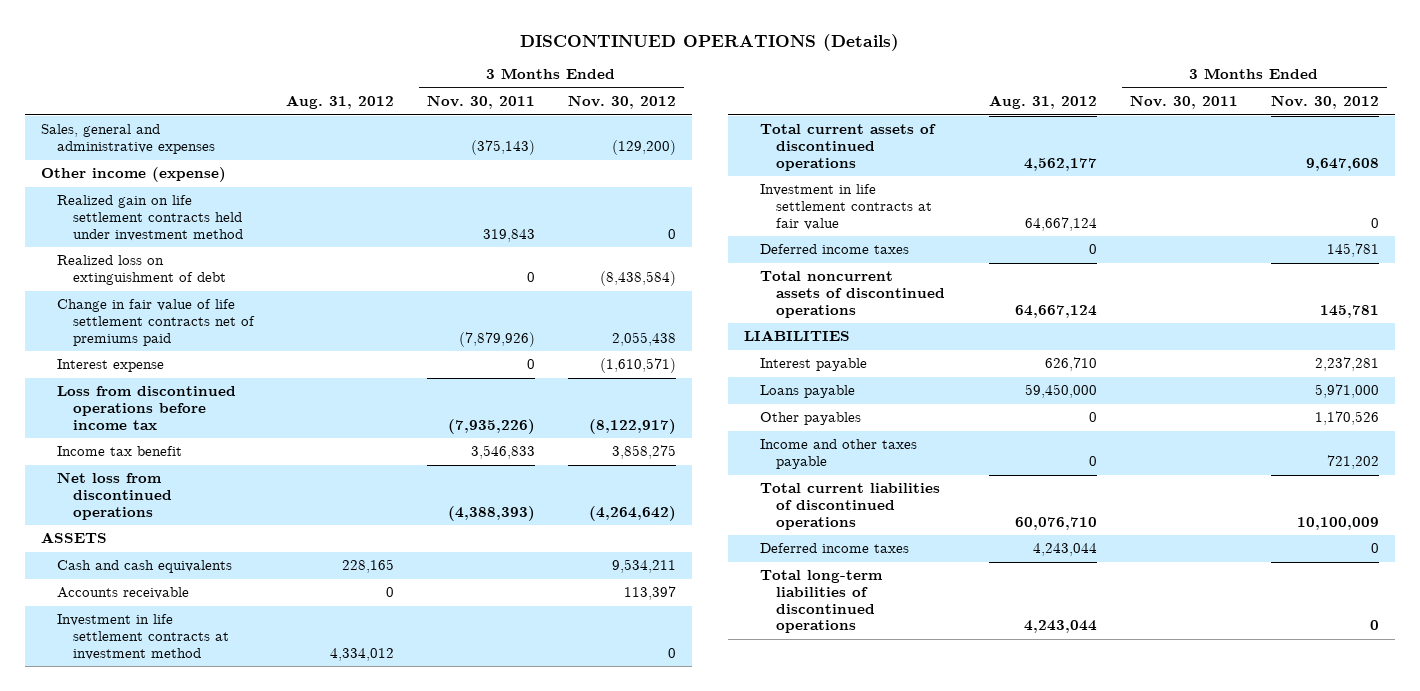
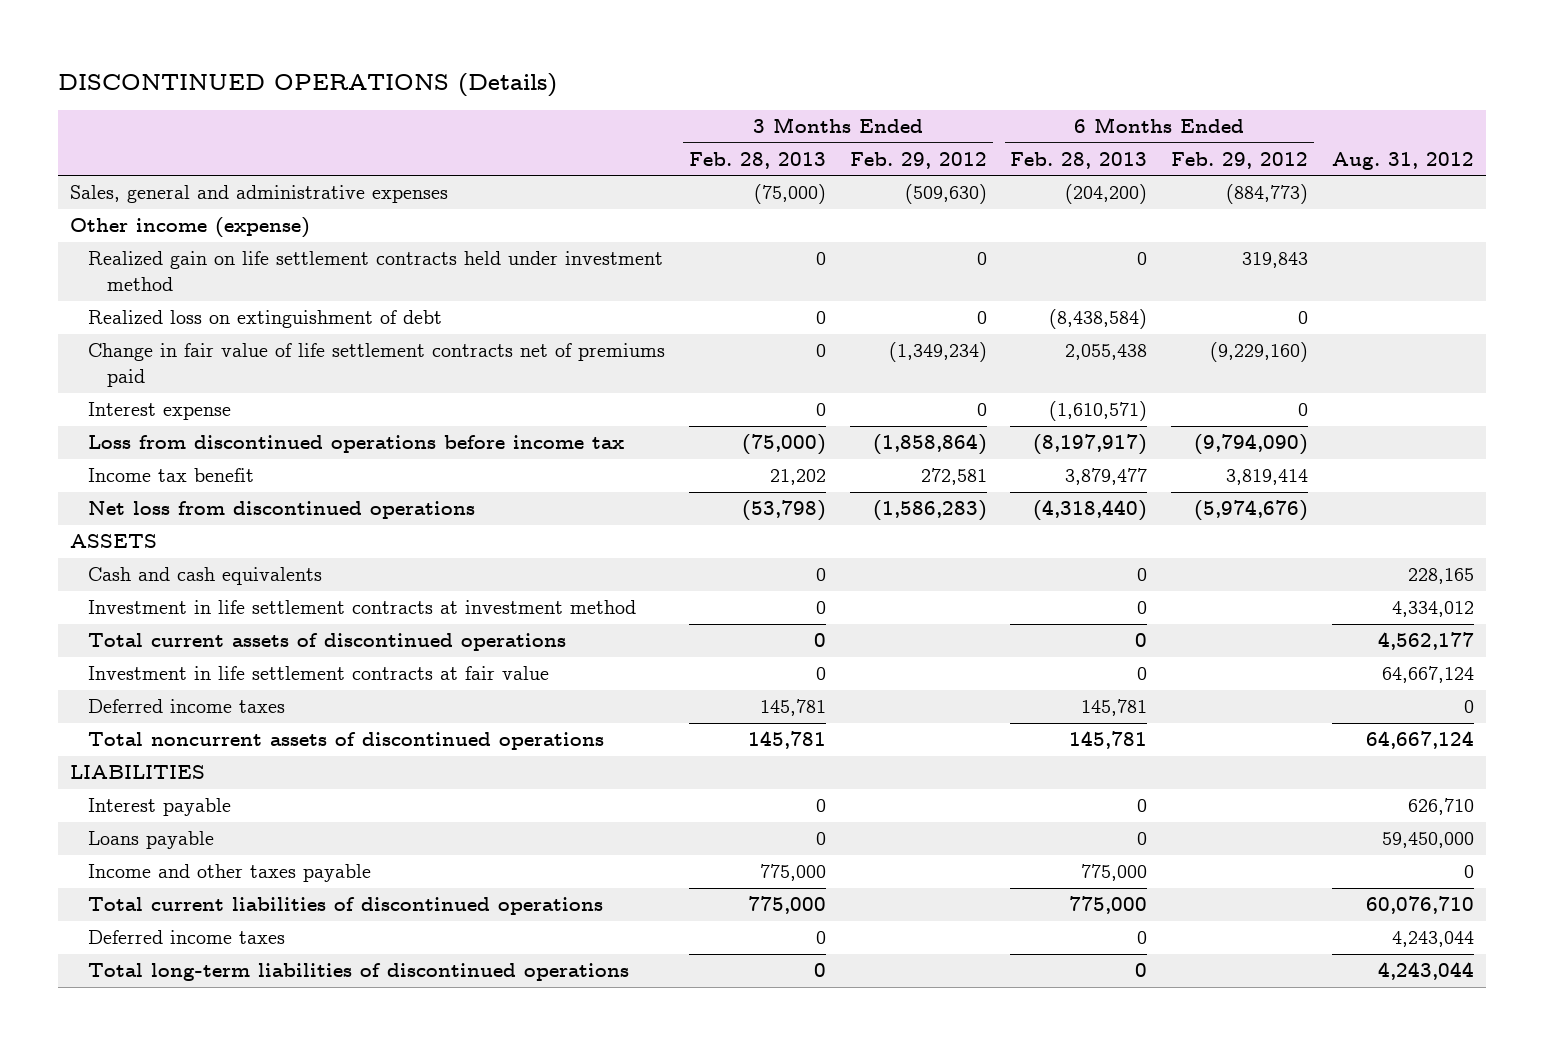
- | Aug. 31, 2012 | 3 Months Ended Nov. 30, 2011 | 3 Months Ended Nov. 30, 2012
+ | 3 Months Ended Feb. 28, 2013 | 3 Months Ended Feb. 29, 2012 | 6 Months Ended Feb. 28, 2013 | 6 Months Ended Feb. 29, 2012 | Aug. 31, 2012
- Accounts receivable | 0 | | 113,397
- Other payables | 0 | | 1,170,526

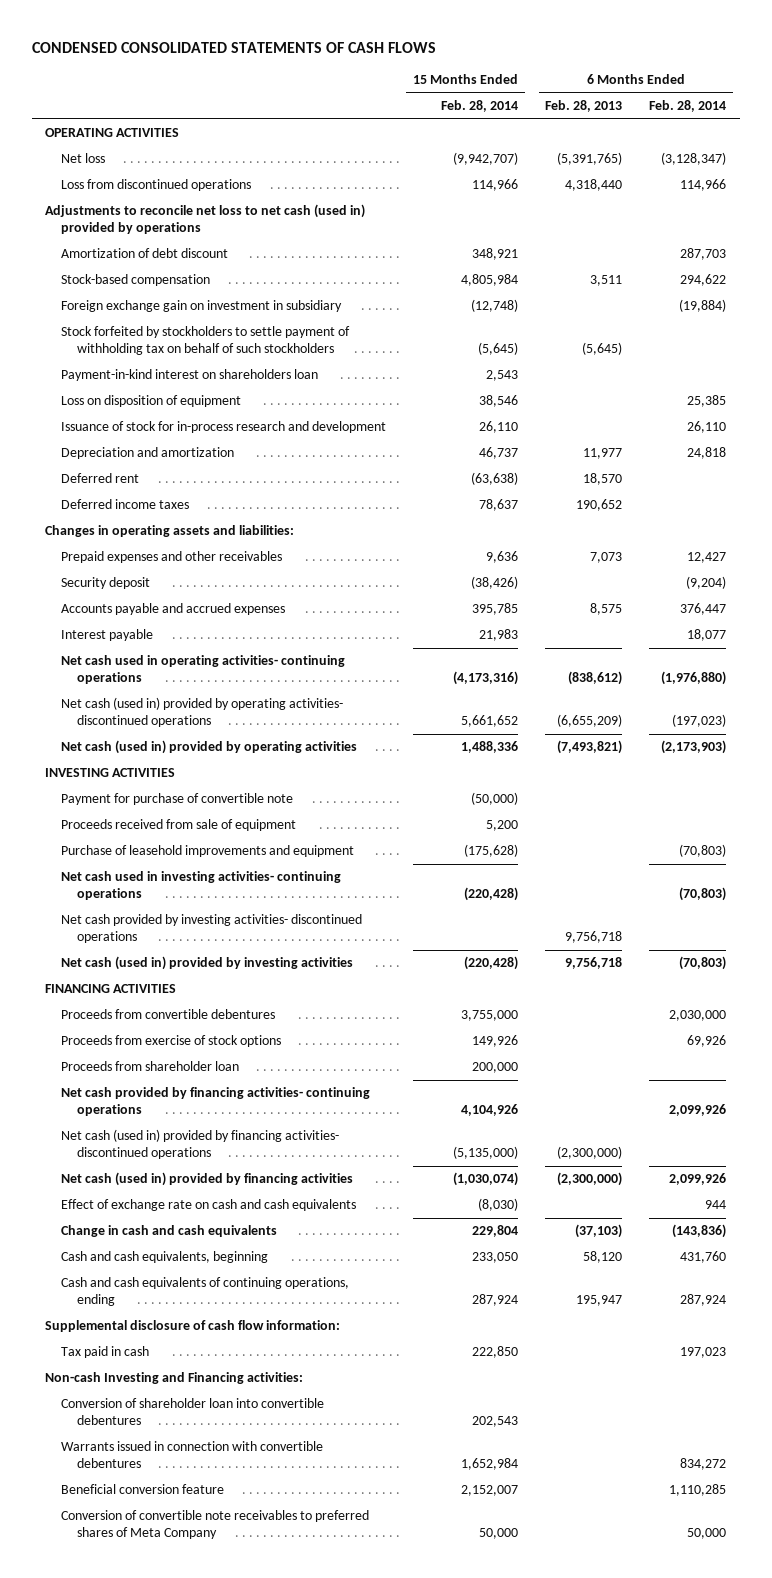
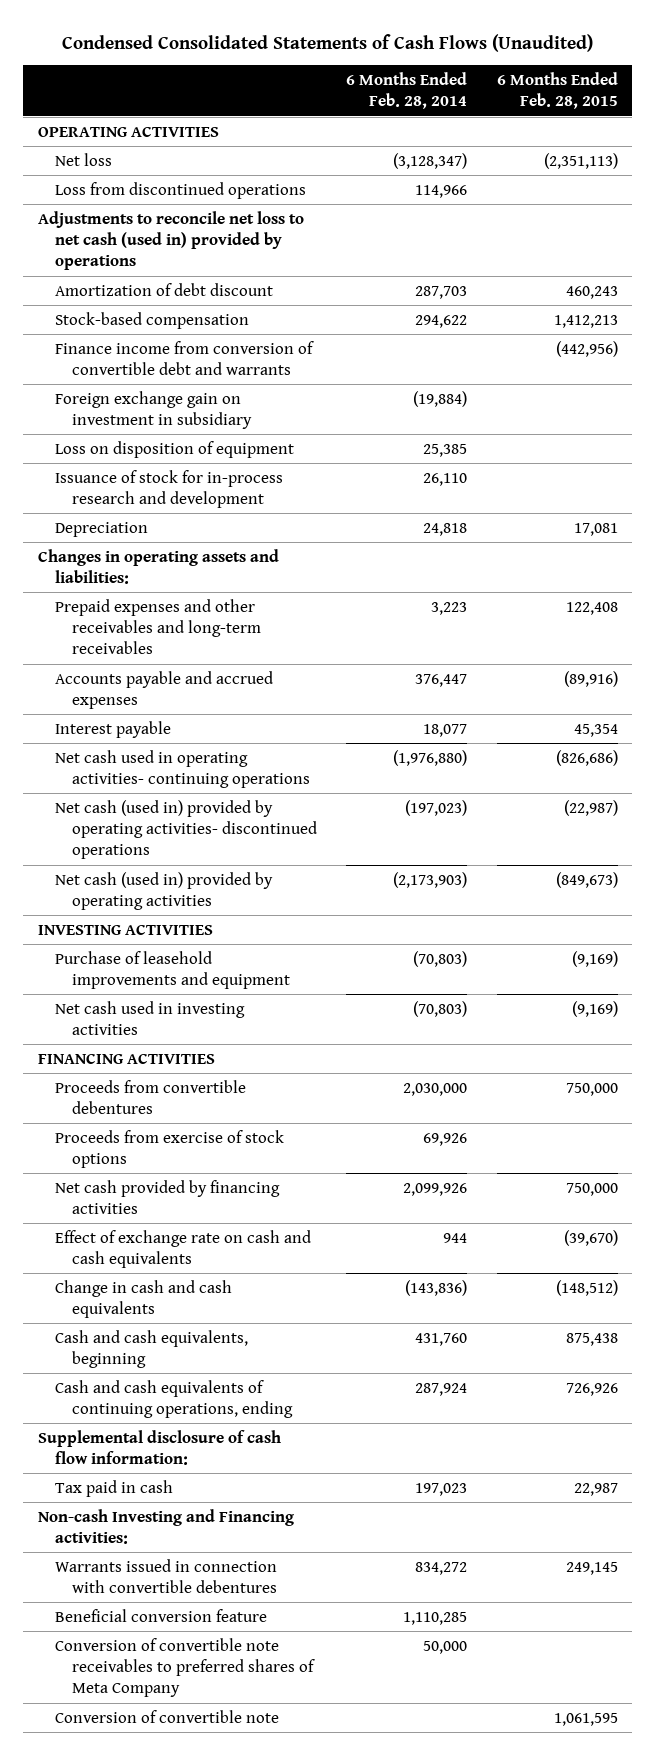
- CONDENSED CONSOLIDATED STATEMENTS OF CASH FLOWS
+ Condensed Consolidated Statements of Cash Flows (Unaudited)
- | 15 Months Ended Feb. 28, 2014 | 6 Months Ended Feb. 28, 2013 | 6 Months Ended Feb. 28, 2014
+ | 6 Months Ended Feb. 28, 2014 | 6 Months Ended Feb. 28, 2015
+ Finance income from conversion of convertible debt and warrants | | (442,956)
- Stock forfeited by stockholders to settle payment of withholding tax on behalf of such stockholders | (5,645) | (5,645) |
- Payment-in-kind interest on shareholders loan | 2,543 | |
- Depreciation and amortization | 46,737 | 11,977 | 24,818
- Deferred rent | (63,638) | 18,570 |
- Deferred income taxes | 78,637 | 190,652 |
+ Depreciation | 24,818 | 17,081
- Prepaid expenses and other receivables | 9,636 | 7,073 | 12,427
- Security deposit | (38,426) | | (9,204)
+ Prepaid expenses and other receivables and long-term receivables | 3,223 | 122,408
- Payment for purchase of convertible note | (50,000) | |
- Proceeds received from sale of equipment | 5,200 | |
- Net cash used in investing activities- continuing operations | (220,428) | | (70,803)
- Net cash provided by investing activities- discontinued operations | | 9,756,718 |
- Net cash (used in) provided by investing activities | (220,428) | 9,756,718 | (70,803)
+ Net cash used in investing activities | (70,803) | (9,169)
- Proceeds from shareholder loan | 200,000 | |
- Net cash provided by financing activities- continuing operations | 4,104,926 | | 2,099,926
- Net cash (used in) provided by financing activities- discontinued operations | (5,135,000) | (2,300,000) |
- Net cash (used in) provided by financing activities | (1,030,074) | (2,300,000) | 2,099,926
+ Net cash provided by financing activities | 2,099,926 | 750,000
- Conversion of shareholder loan into convertible debentures | 202,543 | |
+ Conversion of convertible note | | 1,061,595

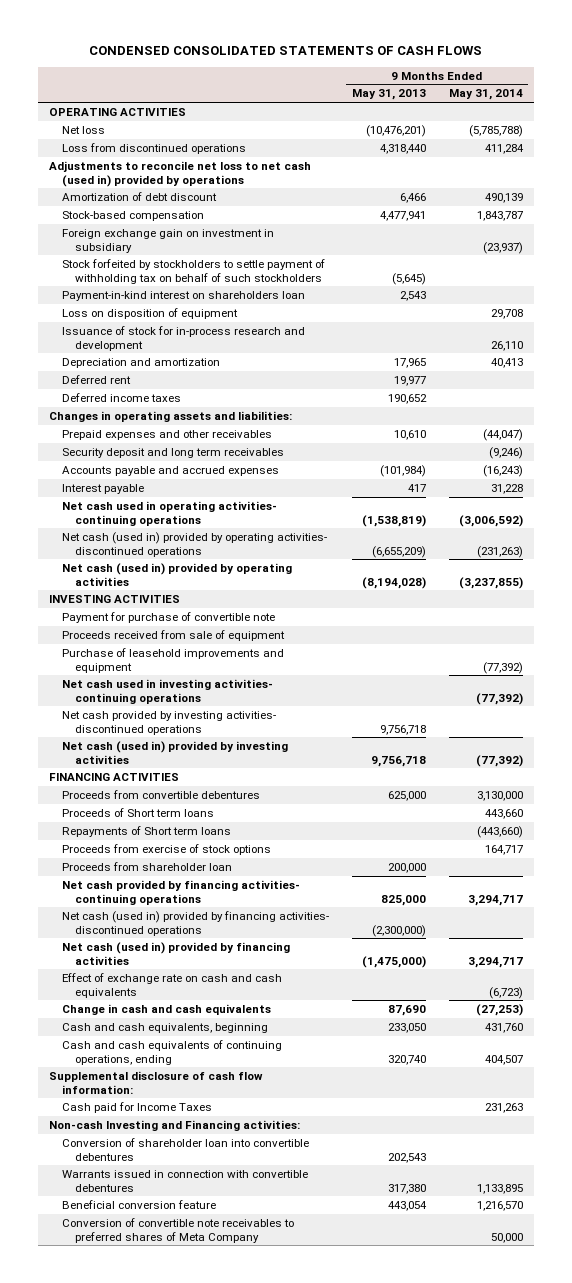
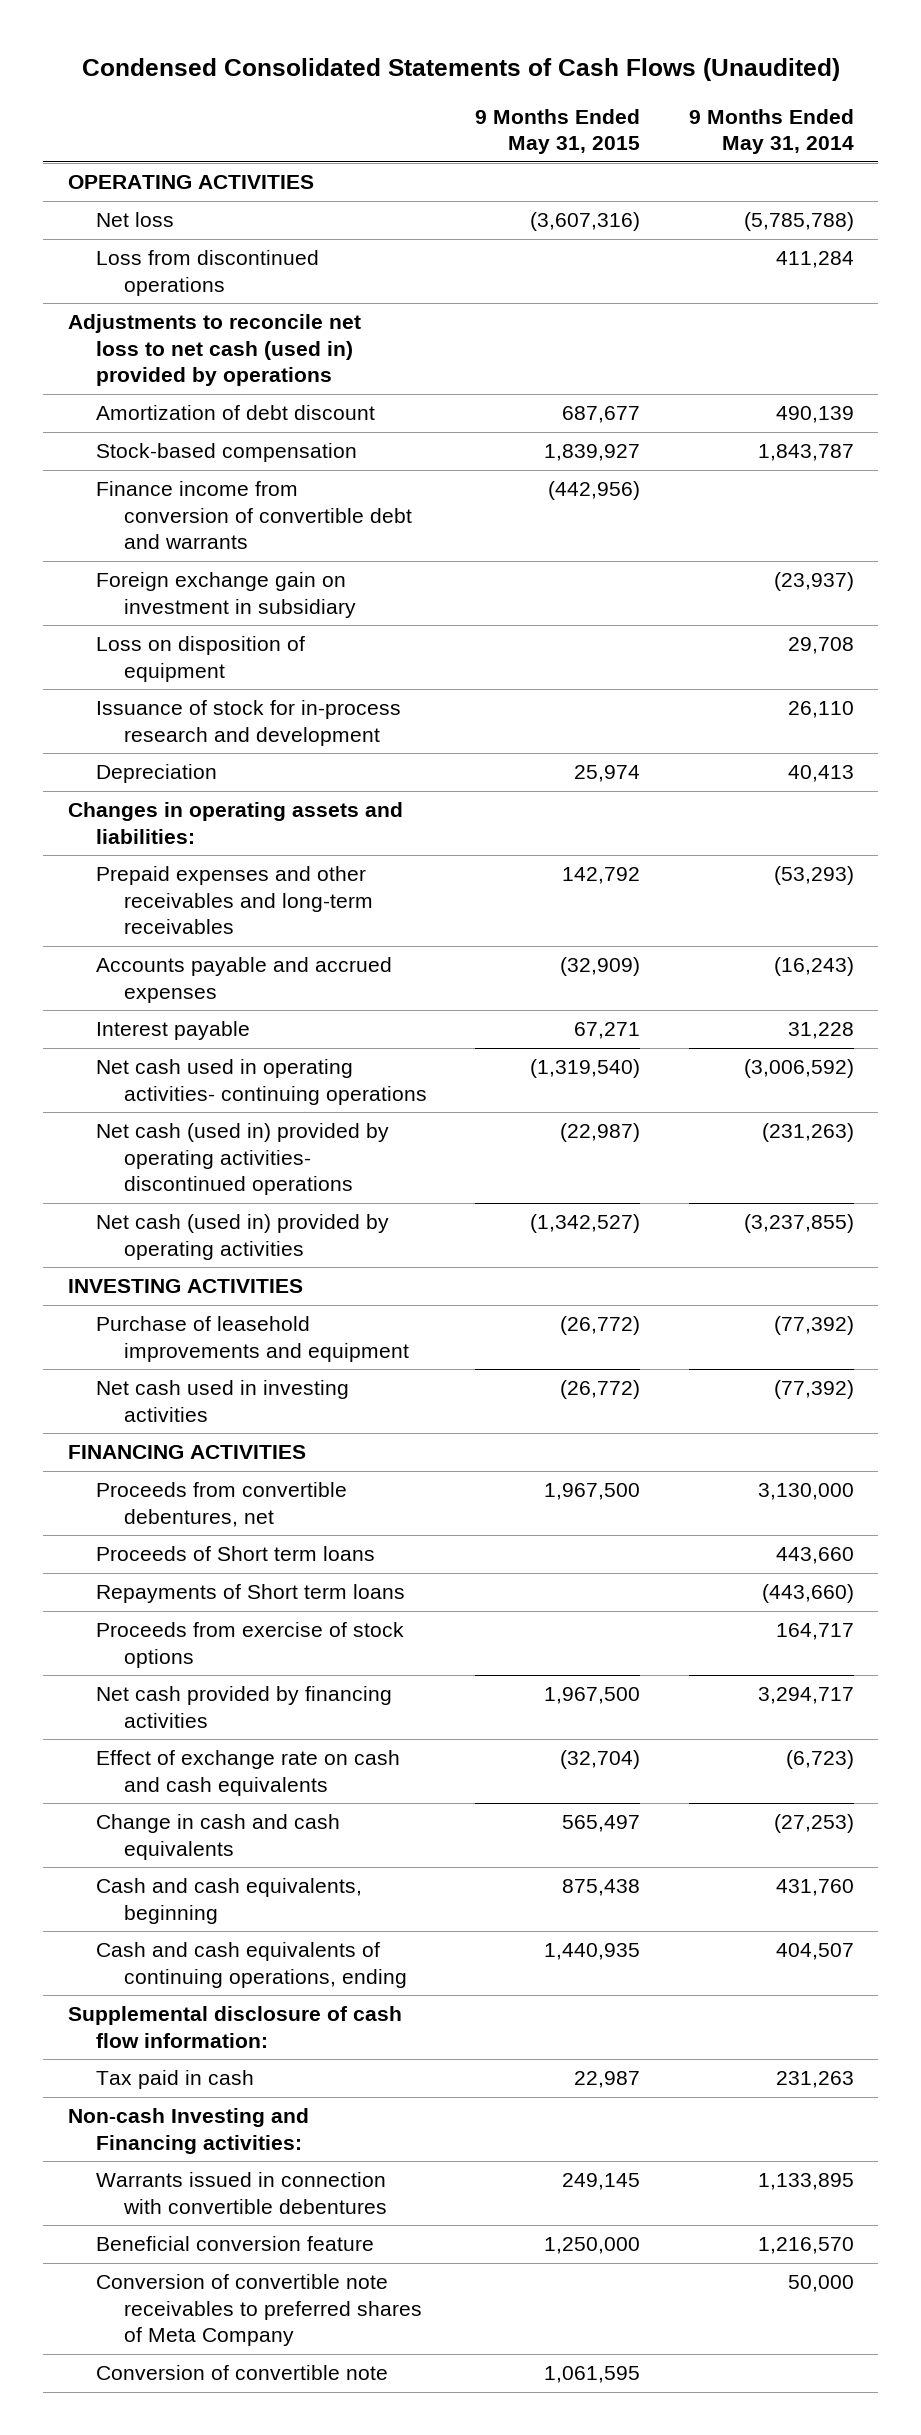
- CONDENSED CONSOLIDATED STATEMENTS OF CASH FLOWS
+ Condensed Consolidated Statements of Cash Flows (Unaudited)
- | 9 Months Ended May 31, 2013 | 9 Months Ended May 31, 2014
+ | 9 Months Ended May 31, 2015 | 9 Months Ended May 31, 2014
+ Finance income from conversion of convertible debt and warrants | (442,956) |
- Stock forfeited by stockholders to settle payment of withholding tax on behalf of such stockholders | (5,645) |
- Payment-in-kind interest on shareholders loan | 2,543 |
- Depreciation and amortization | 17,965 | 40,413
- Deferred rent | 19,977 |
- Deferred income taxes | 190,652 |
+ Depreciation | 25,974 | 40,413
- Prepaid expenses and other receivables | 10,610 | (44,047)
- Security deposit and long term receivables | | (9,246)
+ Prepaid expenses and other receivables and long-term receivables | 142,792 | (53,293)
- Payment for purchase of convertible note
- Proceeds received from sale of equipment
- Net cash used in investing activities- continuing operations | | (77,392)
- Net cash provided by investing activities- discontinued operations | 9,756,718 |
- Net cash (used in) provided by investing activities | 9,756,718 | (77,392)
+ Net cash used in investing activities | (26,772) | (77,392)
- Proceeds from convertible debentures | 625,000 | 3,130,000
+ Proceeds from convertible debentures, net | 1,967,500 | 3,130,000
- Proceeds from shareholder loan | 200,000 |
- Net cash provided by financing activities- continuing operations | 825,000 | 3,294,717
- Net cash (used in) provided by financing activities- discontinued operations | (2,300,000) |
- Net cash (used in) provided by financing activities | (1,475,000) | 3,294,717
+ Net cash provided by financing activities | 1,967,500 | 3,294,717
- Cash paid for Income Taxes | | 231,263
+ Tax paid in cash | 22,987 | 231,263
- Conversion of shareholder loan into convertible debentures | 202,543 |
+ Conversion of convertible note | 1,061,595 |

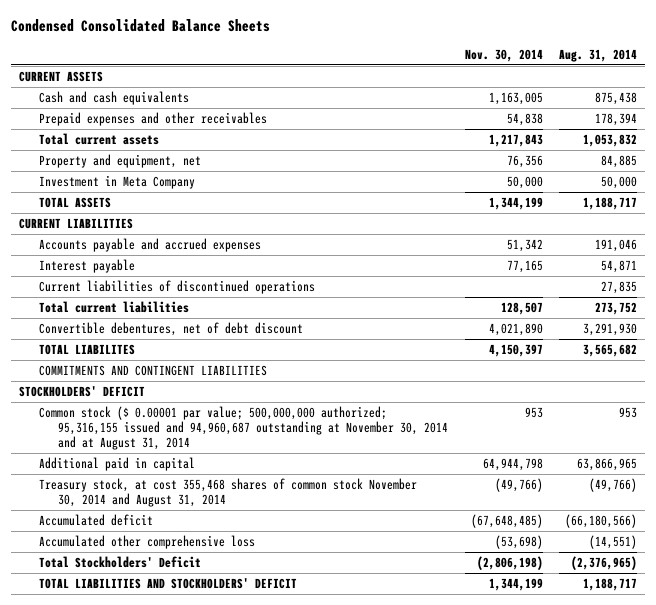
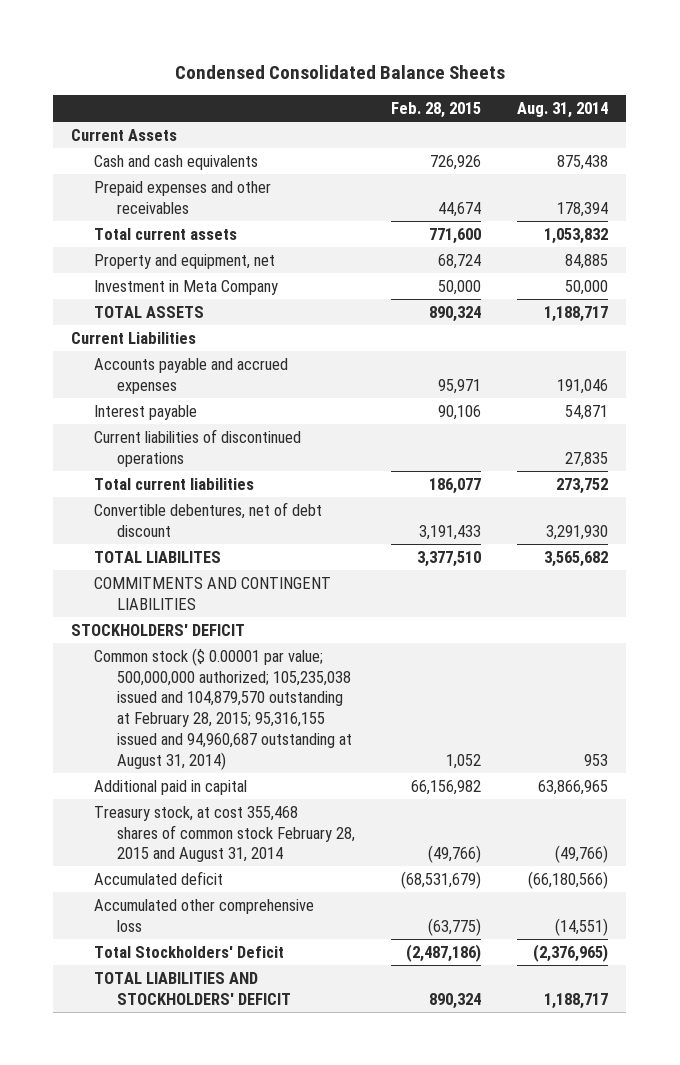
- | Nov. 30, 2014 | Aug. 31, 2014
+ | Feb. 28, 2015 | Aug. 31, 2014
- CURRENT ASSETS
+ Current Assets
- CURRENT LIABILITIES
+ Current Liabilities
- Common stock ($ 0.00001 par value; 500,000,000 authorized; 95,316,155 issued and 94,960,687 outstanding at November 30, 2014 and at August 31, 2014 | 953 | 953
+ Common stock ($ 0.00001 par value; 500,000,000 authorized; 105,235,038 issued and 104,879,570 outstanding at February 28, 2015; 95,316,155 issued and 94,960,687 outstanding at August 31, 2014) | 1,052 | 953
- Treasury stock, at cost 355,468 shares of common stock November 30, 2014 and August 31, 2014 | (49,766) | (49,766)
+ Treasury stock, at cost 355,468 shares of common stock February 28, 2015 and August 31, 2014 | (49,766) | (49,766)

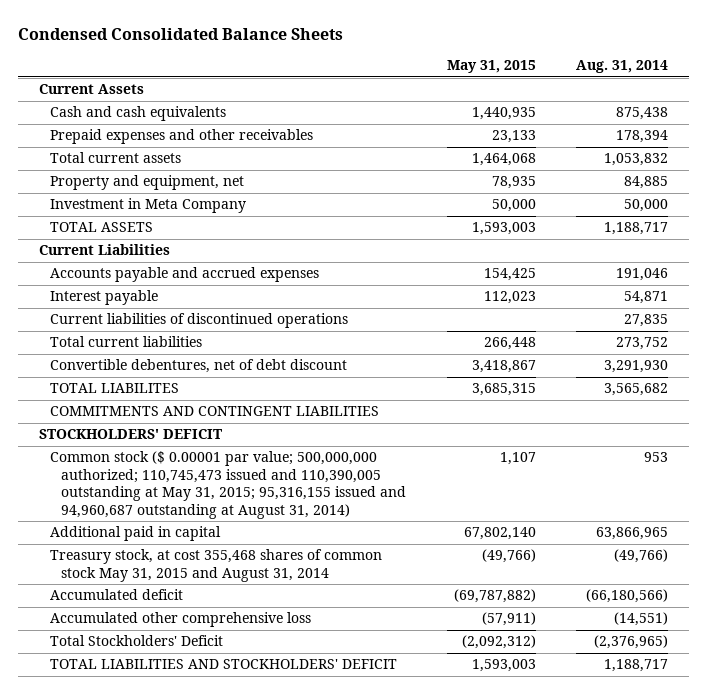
- | Feb. 28, 2015 | Aug. 31, 2014
+ | May 31, 2015 | Aug. 31, 2014
- Common stock ($ 0.00001 par value; 500,000,000 authorized; 105,235,038 issued and 104,879,570 outstanding at February 28, 2015; 95,316,155 issued and 94,960,687 outstanding at August 31, 2014) | 1,052 | 953
+ Common stock ($ 0.00001 par value; 500,000,000 authorized; 110,745,473 issued and 110,390,005 outstanding at May 31, 2015; 95,316,155 issued and 94,960,687 outstanding at August 31, 2014) | 1,107 | 953
- Treasury stock, at cost 355,468 shares of common stock February 28, 2015 and August 31, 2014 | (49,766) | (49,766)
+ Treasury stock, at cost 355,468 shares of common stock May 31, 2015 and August 31, 2014 | (49,766) | (49,766)

